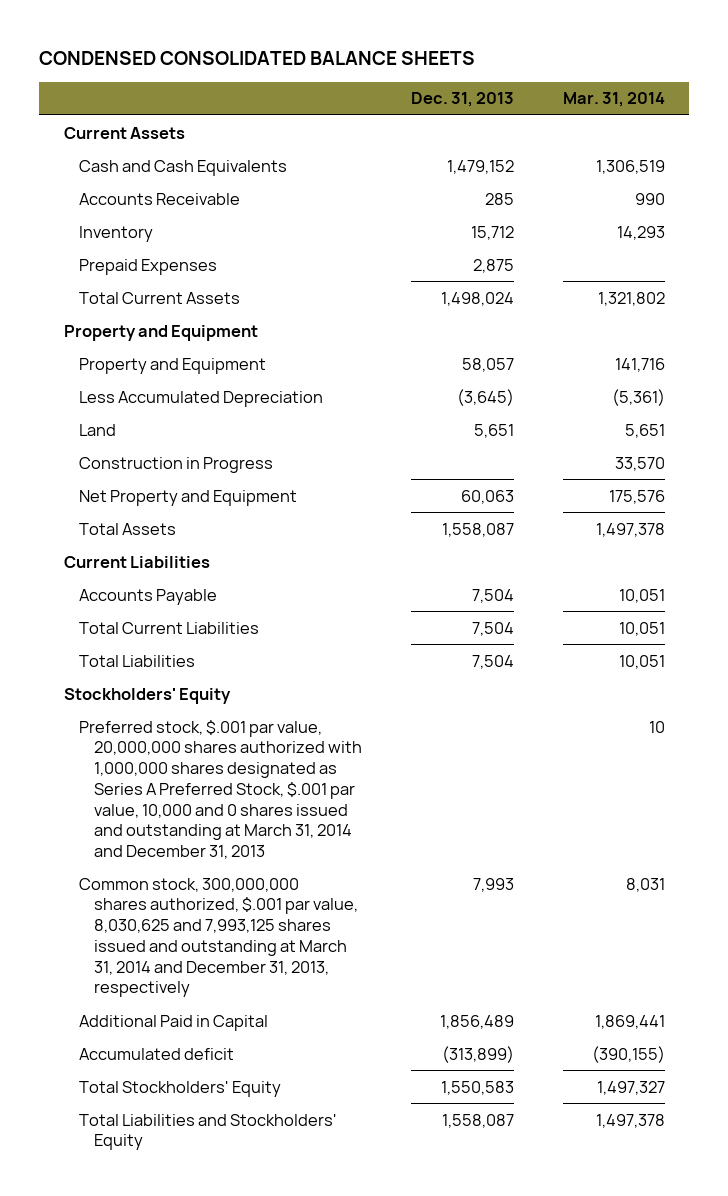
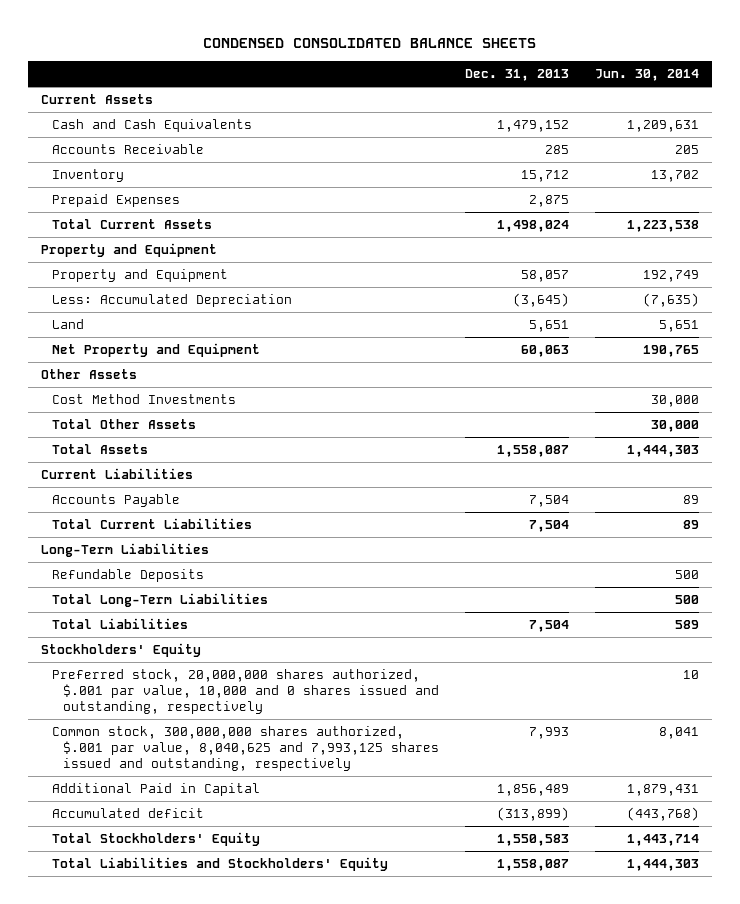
- | Dec. 31, 2013 | Mar. 31, 2014
+ | Dec. 31, 2013 | Jun. 30, 2014
- Less Accumulated Depreciation | (3,645) | (5,361)
+ Less: Accumulated Depreciation | (3,645) | (7,635)
- Construction in Progress | | 33,570
+ Other Assets
+ Cost Method Investments | | 30,000
+ Total Other Assets | | 30,000
+ Long-Term Liabilities
+ Refundable Deposits | | 500
+ Total Long-Term Liabilities | | 500
- Preferred stock, $.001 par value, 20,000,000 shares authorized with 1,000,000 shares designated as Series A Preferred Stock, $.001 par value, 10,000 and 0 shares issued and outstanding at March 31, 2014 and December 31, 2013 | | 10
- Common stock, 300,000,000 shares authorized, $.001 par value, 8,030,625 and 7,993,125 shares issued and outstanding at March 31, 2014 and December 31, 2013, respectively | 7,993 | 8,031
+ Preferred stock, 20,000,000 shares authorized, $.001 par value, 10,000 and 0 shares issued and outstanding, respectively | | 10
+ Common stock, 300,000,000 shares authorized, $.001 par value, 8,040,625 and 7,993,125 shares issued and outstanding, respectively | 7,993 | 8,041

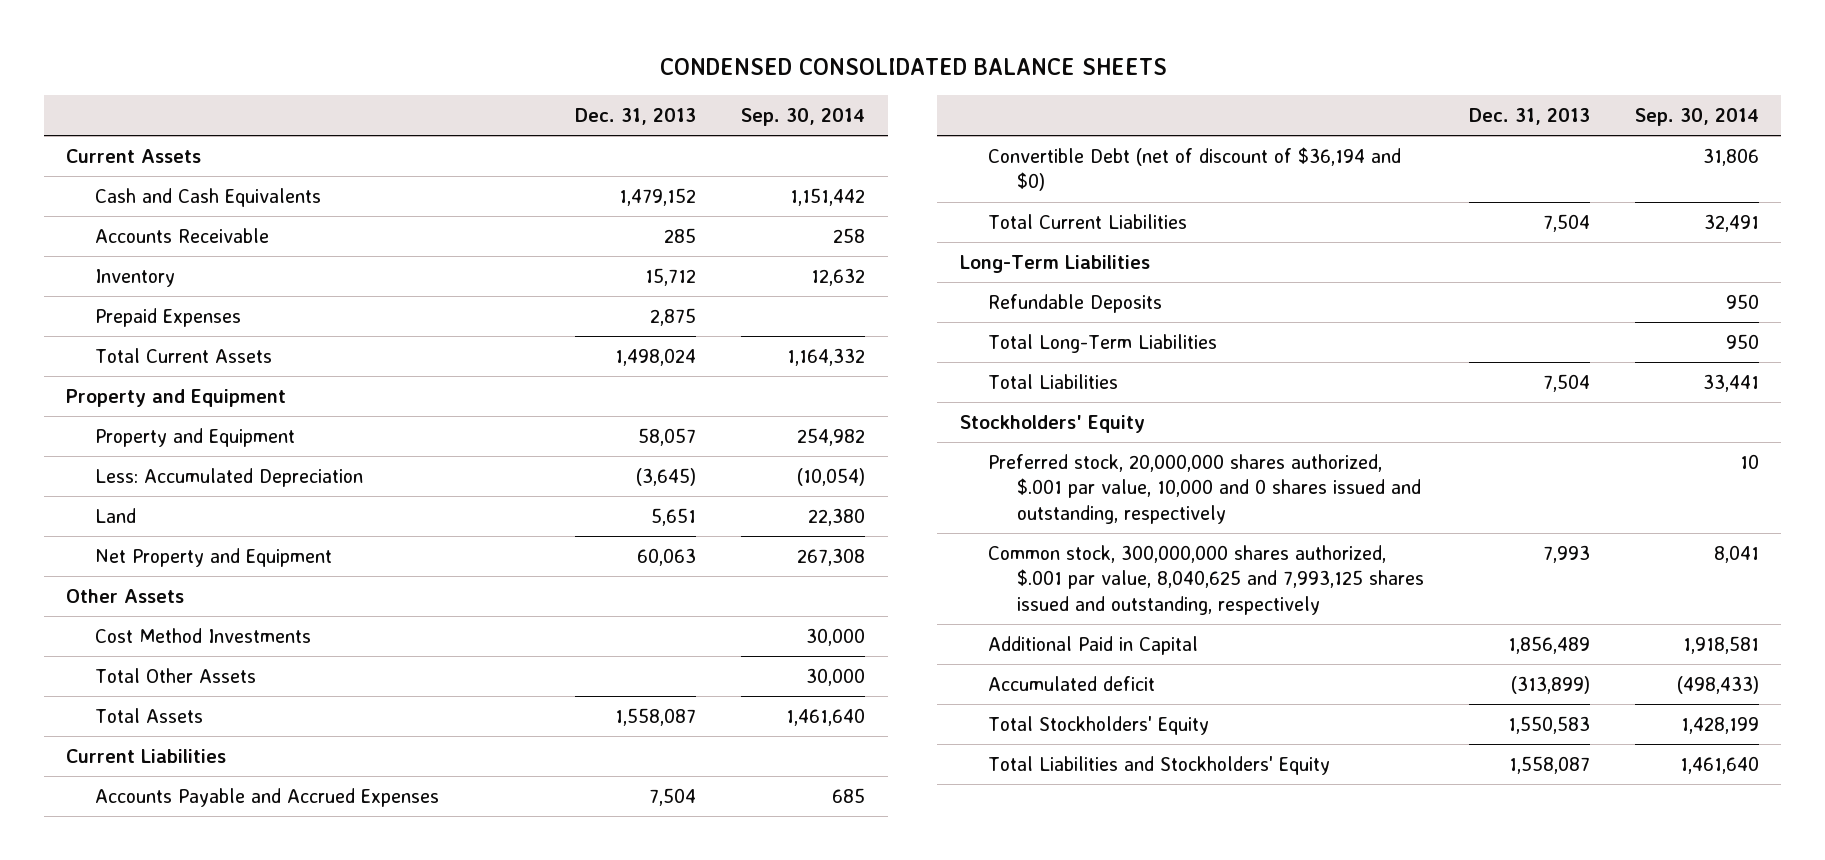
- | Dec. 31, 2013 | Jun. 30, 2014
+ | Dec. 31, 2013 | Sep. 30, 2014
- Accounts Payable | 7,504 | 89
+ Accounts Payable and Accrued Expenses | 7,504 | 685
+ Convertible Debt (net of discount of $36,194 and $0) | | 31,806

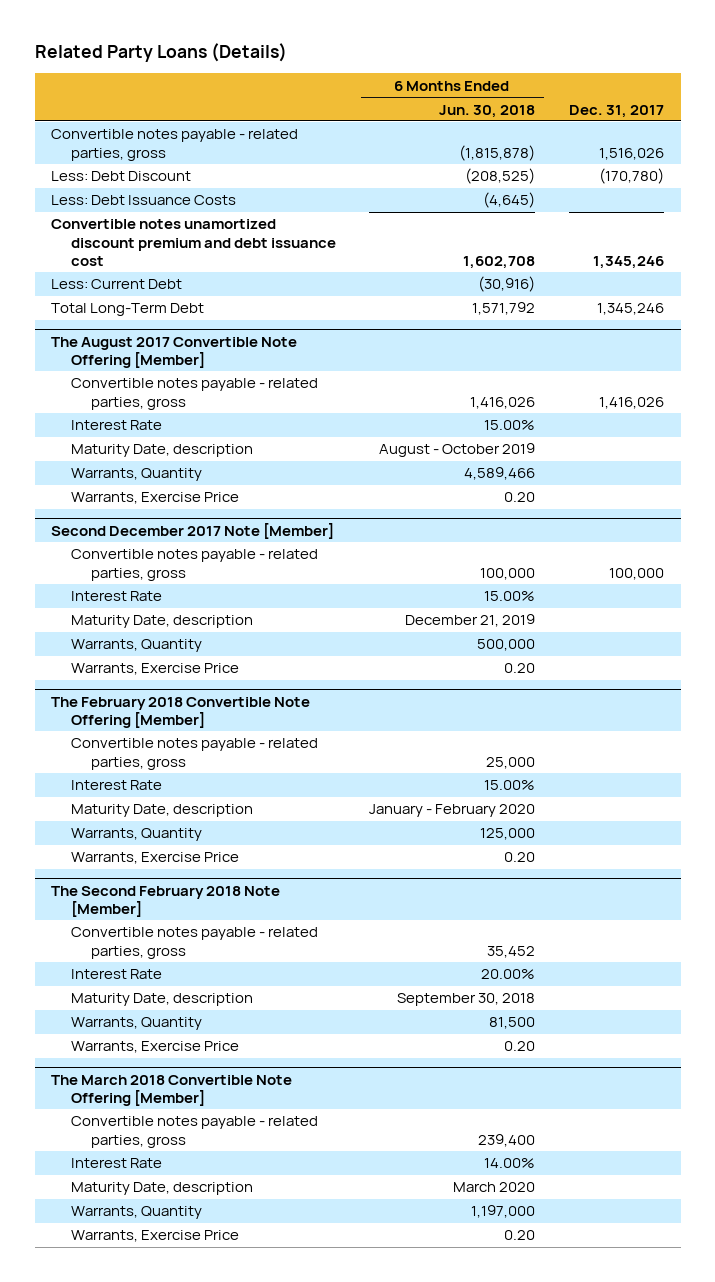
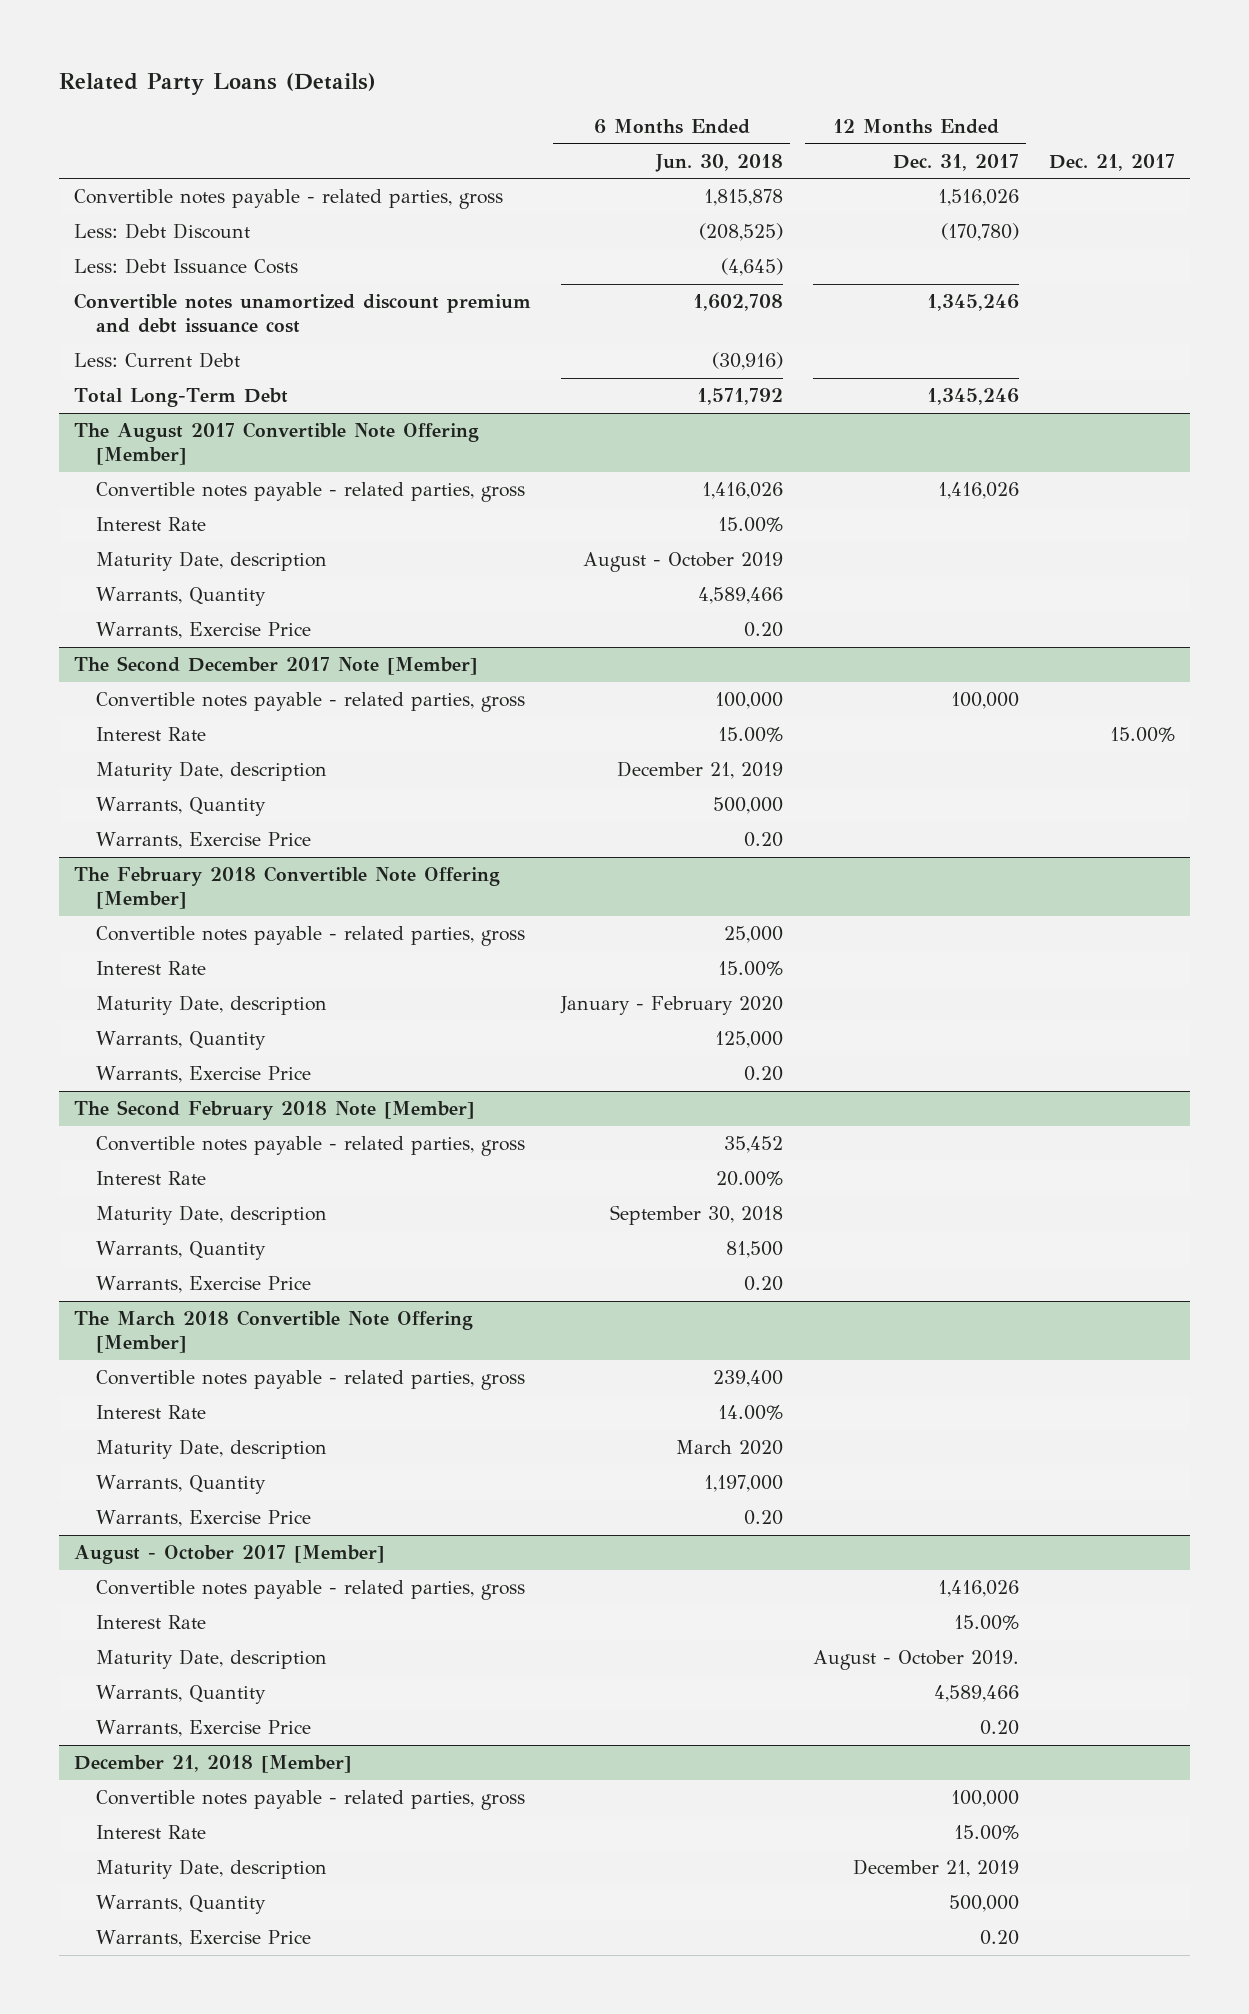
- | 6 Months Ended Jun. 30, 2018 | Dec. 31, 2017
+ | 6 Months Ended Jun. 30, 2018 | 12 Months Ended Dec. 31, 2017 | Dec. 21, 2017
- Convertible notes payable - related parties, gross | (1,815,878) | 1,516,026
+ Convertible notes payable - related parties, gross | 1,815,878 | 1,516,026 |
- Second December 2017 Note [Member]
+ The Second December 2017 Note [Member]
+ August - October 2017 [Member]
+ Convertible notes payable - related parties, gross | | 1,416,026 |
+ Interest Rate | | 15.00% |
+ Maturity Date, description | | August - October 2019. |
+ Warrants, Quantity | | 4,589,466 |
+ Warrants, Exercise Price | | 0.20 |
+ December 21, 2018 [Member]
+ Convertible notes payable - related parties, gross | | 100,000 |
+ Interest Rate | | 15.00% |
+ Maturity Date, description | | December 21, 2019 |
+ Warrants, Quantity | | 500,000 |
+ Warrants, Exercise Price | | 0.20 |

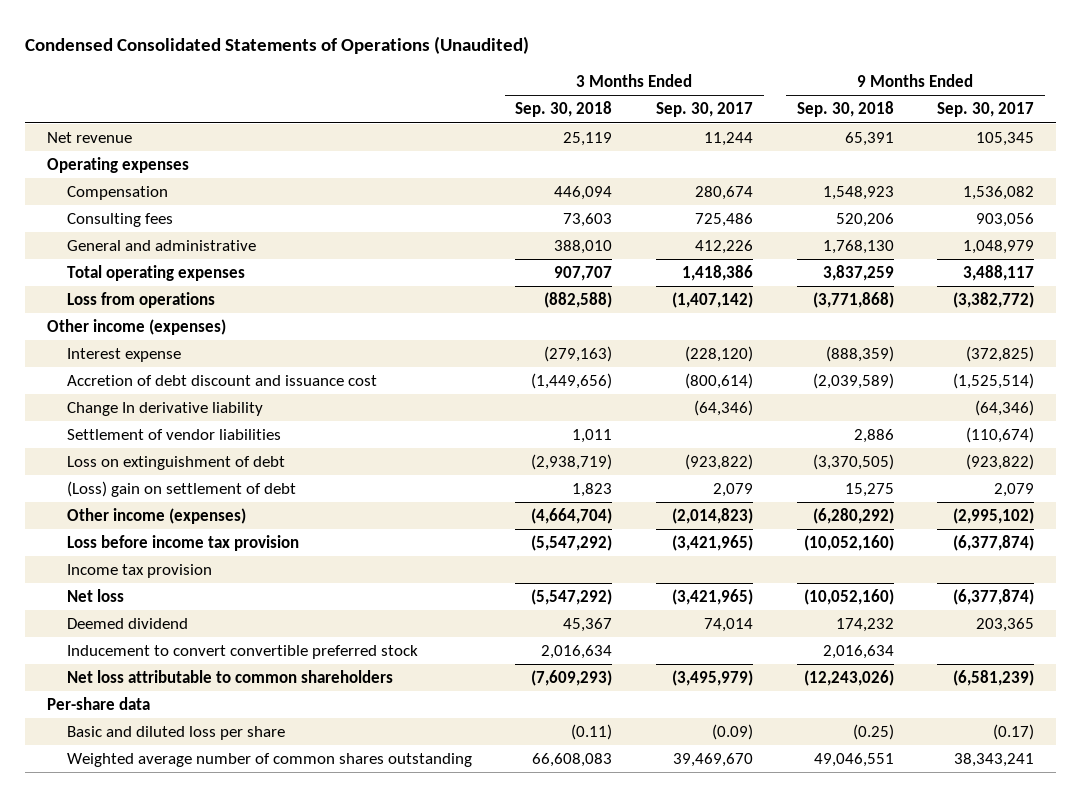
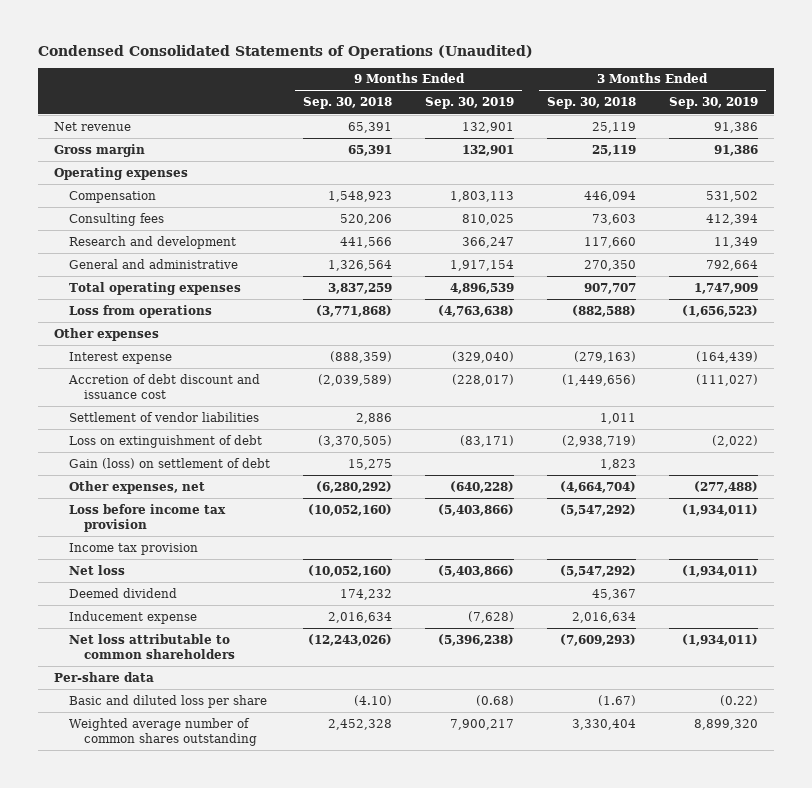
- | 3 Months Ended Sep. 30, 2018 | 3 Months Ended Sep. 30, 2017 | 9 Months Ended Sep. 30, 2018 | 9 Months Ended Sep. 30, 2017
+ | 9 Months Ended Sep. 30, 2018 | 9 Months Ended Sep. 30, 2019 | 3 Months Ended Sep. 30, 2018 | 3 Months Ended Sep. 30, 2019
+ Gross margin | 65,391 | 132,901 | 25,119 | 91,386
- General and administrative | 388,010 | 412,226 | 1,768,130 | 1,048,979
+ Research and development | 441,566 | 366,247 | 117,660 | 11,349
+ General and administrative | 1,326,564 | 1,917,154 | 270,350 | 792,664
- Other income (expenses)
+ Other expenses
- Change In derivative liability | | (64,346) | | (64,346)
- (Loss) gain on settlement of debt | 1,823 | 2,079 | 15,275 | 2,079
- Other income (expenses) | (4,664,704) | (2,014,823) | (6,280,292) | (2,995,102)
+ Gain (loss) on settlement of debt | 15,275 | | 1,823 |
+ Other expenses, net | (6,280,292) | (640,228) | (4,664,704) | (277,488)
- Inducement to convert convertible preferred stock | 2,016,634 | | 2,016,634 |
+ Inducement expense | 2,016,634 | (7,628) | 2,016,634 |
- Basic and diluted loss per share | (0.11) | (0.09) | (0.25) | (0.17)
- Weighted average number of common shares outstanding | 66,608,083 | 39,469,670 | 49,046,551 | 38,343,241
+ Basic and diluted loss per share | (4.10) | (0.68) | (1.67) | (0.22)
+ Weighted average number of common shares outstanding | 2,452,328 | 7,900,217 | 3,330,404 | 8,899,320

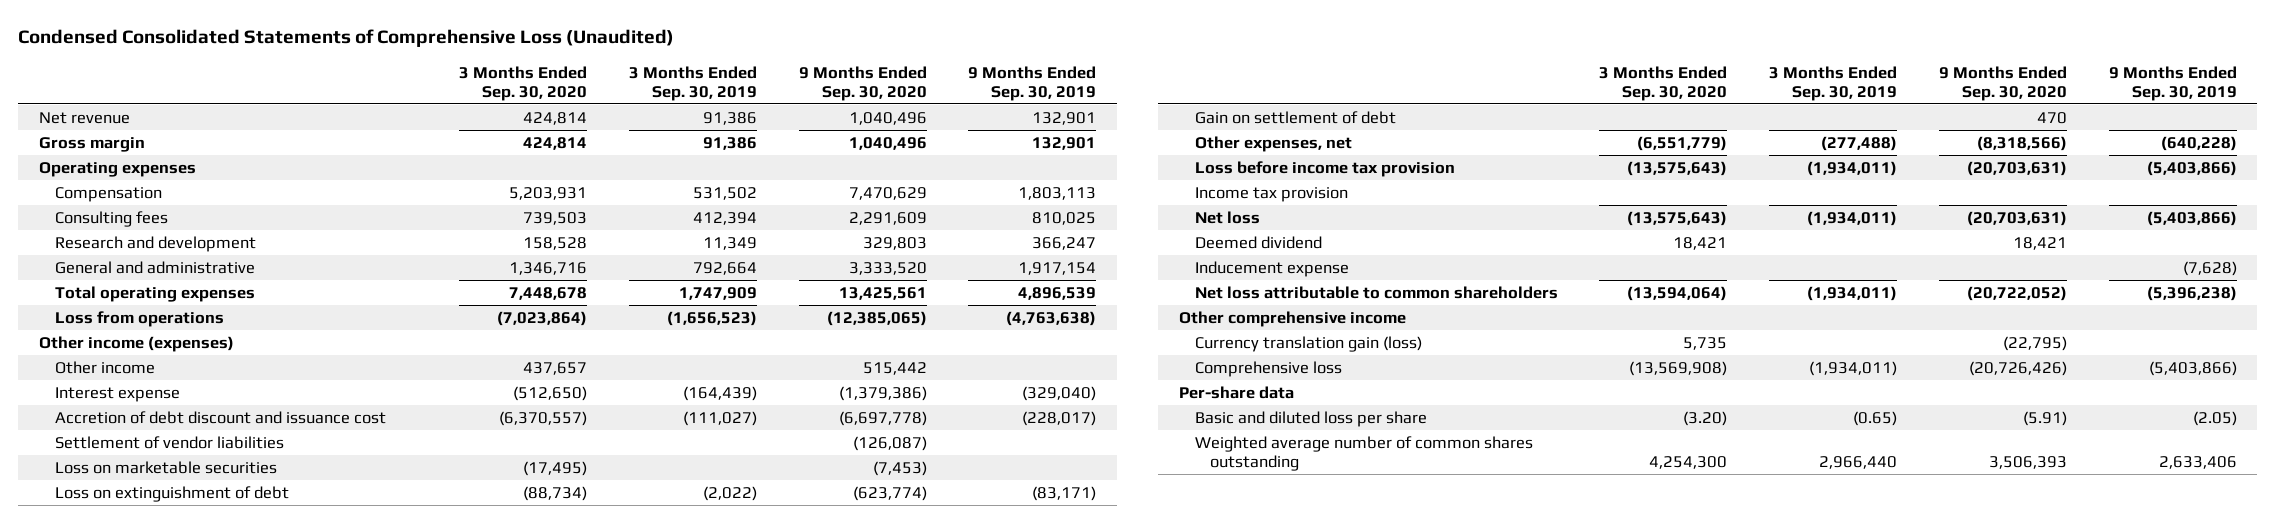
- Condensed Consolidated Statements of Operations (Unaudited)
+ Condensed Consolidated Statements of Comprehensive Loss (Unaudited)
- | 9 Months Ended Sep. 30, 2018 | 9 Months Ended Sep. 30, 2019 | 3 Months Ended Sep. 30, 2018 | 3 Months Ended Sep. 30, 2019
+ | 3 Months Ended Sep. 30, 2020 | 3 Months Ended Sep. 30, 2019 | 9 Months Ended Sep. 30, 2020 | 9 Months Ended Sep. 30, 2019
- Other expenses
+ Other income (expenses)
+ Other income | 437,657 | | 515,442 |
+ Loss on marketable securities | (17,495) | | (7,453) |
- Gain (loss) on settlement of debt | 15,275 | | 1,823 |
+ Gain on settlement of debt | | | 470 |
+ Other comprehensive income
+ Currency translation gain (loss) | 5,735 | | (22,795) |
+ Comprehensive loss | (13,569,908) | (1,934,011) | (20,726,426) | (5,403,866)
- Basic and diluted loss per share | (4.10) | (0.68) | (1.67) | (0.22)
- Weighted average number of common shares outstanding | 2,452,328 | 7,900,217 | 3,330,404 | 8,899,320
+ Basic and diluted loss per share | (3.20) | (0.65) | (5.91) | (2.05)
+ Weighted average number of common shares outstanding | 4,254,300 | 2,966,440 | 3,506,393 | 2,633,406

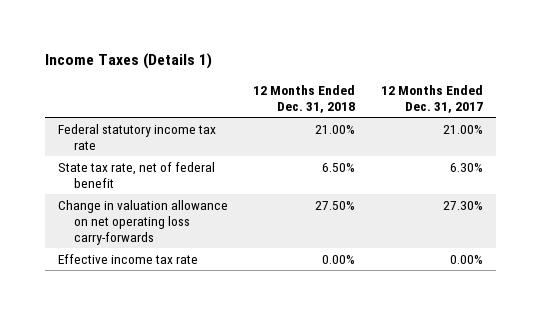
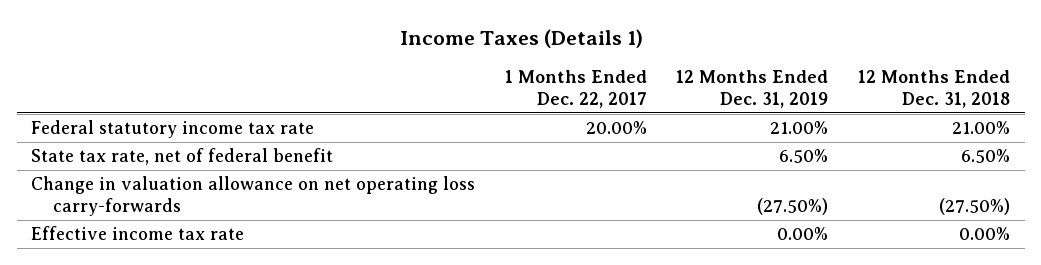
- | 12 Months Ended Dec. 31, 2018 | 12 Months Ended Dec. 31, 2017
+ | 1 Months Ended Dec. 22, 2017 | 12 Months Ended Dec. 31, 2019 | 12 Months Ended Dec. 31, 2018
- Change in valuation allowance on net operating loss carry-forwards | 27.50% | 27.30%
+ Change in valuation allowance on net operating loss carry-forwards | | (27.50%) | (27.50%)

